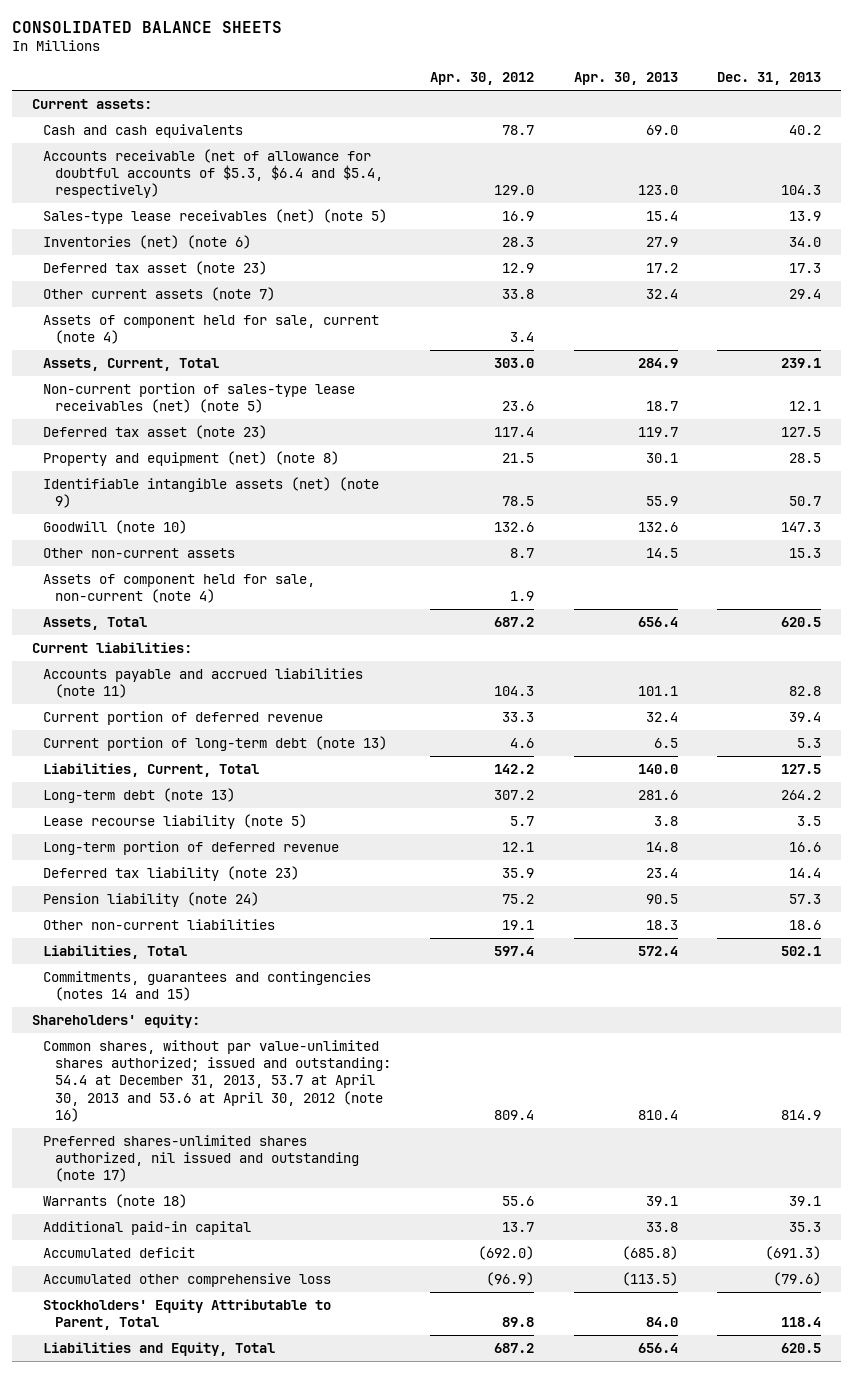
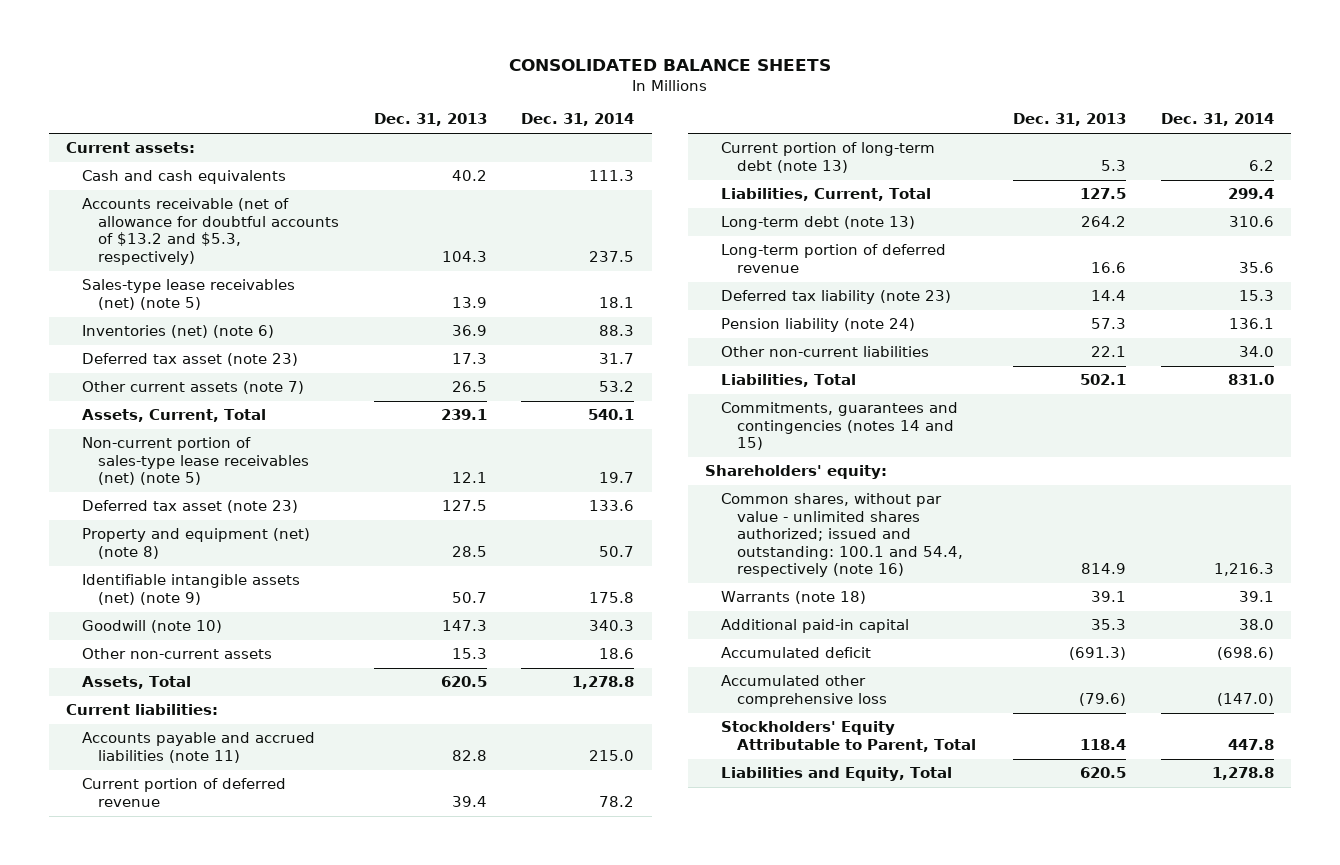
- | Apr. 30, 2012 | Apr. 30, 2013 | Dec. 31, 2013
+ | Dec. 31, 2013 | Dec. 31, 2014
- Accounts receivable (net of allowance for doubtful accounts of $5.3, $6.4 and $5.4, respectively) | 129.0 | 123.0 | 104.3
+ Accounts receivable (net of allowance for doubtful accounts of $13.2 and $5.3, respectively) | 104.3 | 237.5
- Inventories (net) (note 6) | 28.3 | 27.9 | 34.0
+ Inventories (net) (note 6) | 36.9 | 88.3
- Other current assets (note 7) | 33.8 | 32.4 | 29.4
- Assets of component held for sale, current (note 4) | 3.4 | |
+ Other current assets (note 7) | 26.5 | 53.2
- Assets of component held for sale, non-current (note 4) | 1.9 | |
- Lease recourse liability (note 5) | 5.7 | 3.8 | 3.5
- Other non-current liabilities | 19.1 | 18.3 | 18.6
+ Other non-current liabilities | 22.1 | 34.0
- Common shares, without par value-unlimited shares authorized; issued and outstanding: 54.4 at December 31, 2013, 53.7 at April 30, 2013 and 53.6 at April 30, 2012 (note 16) | 809.4 | 810.4 | 814.9
- Preferred shares-unlimited shares authorized, nil issued and outstanding (note 17)
+ Common shares, without par value - unlimited shares authorized; issued and outstanding: 100.1 and 54.4, respectively (note 16) | 814.9 | 1,216.3

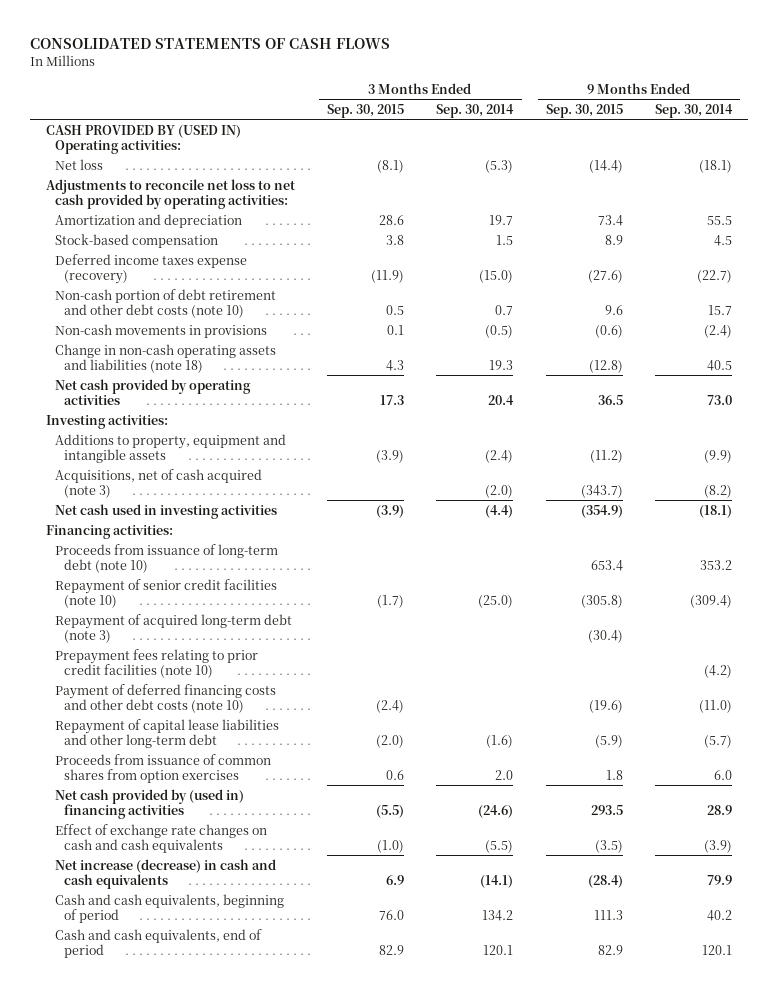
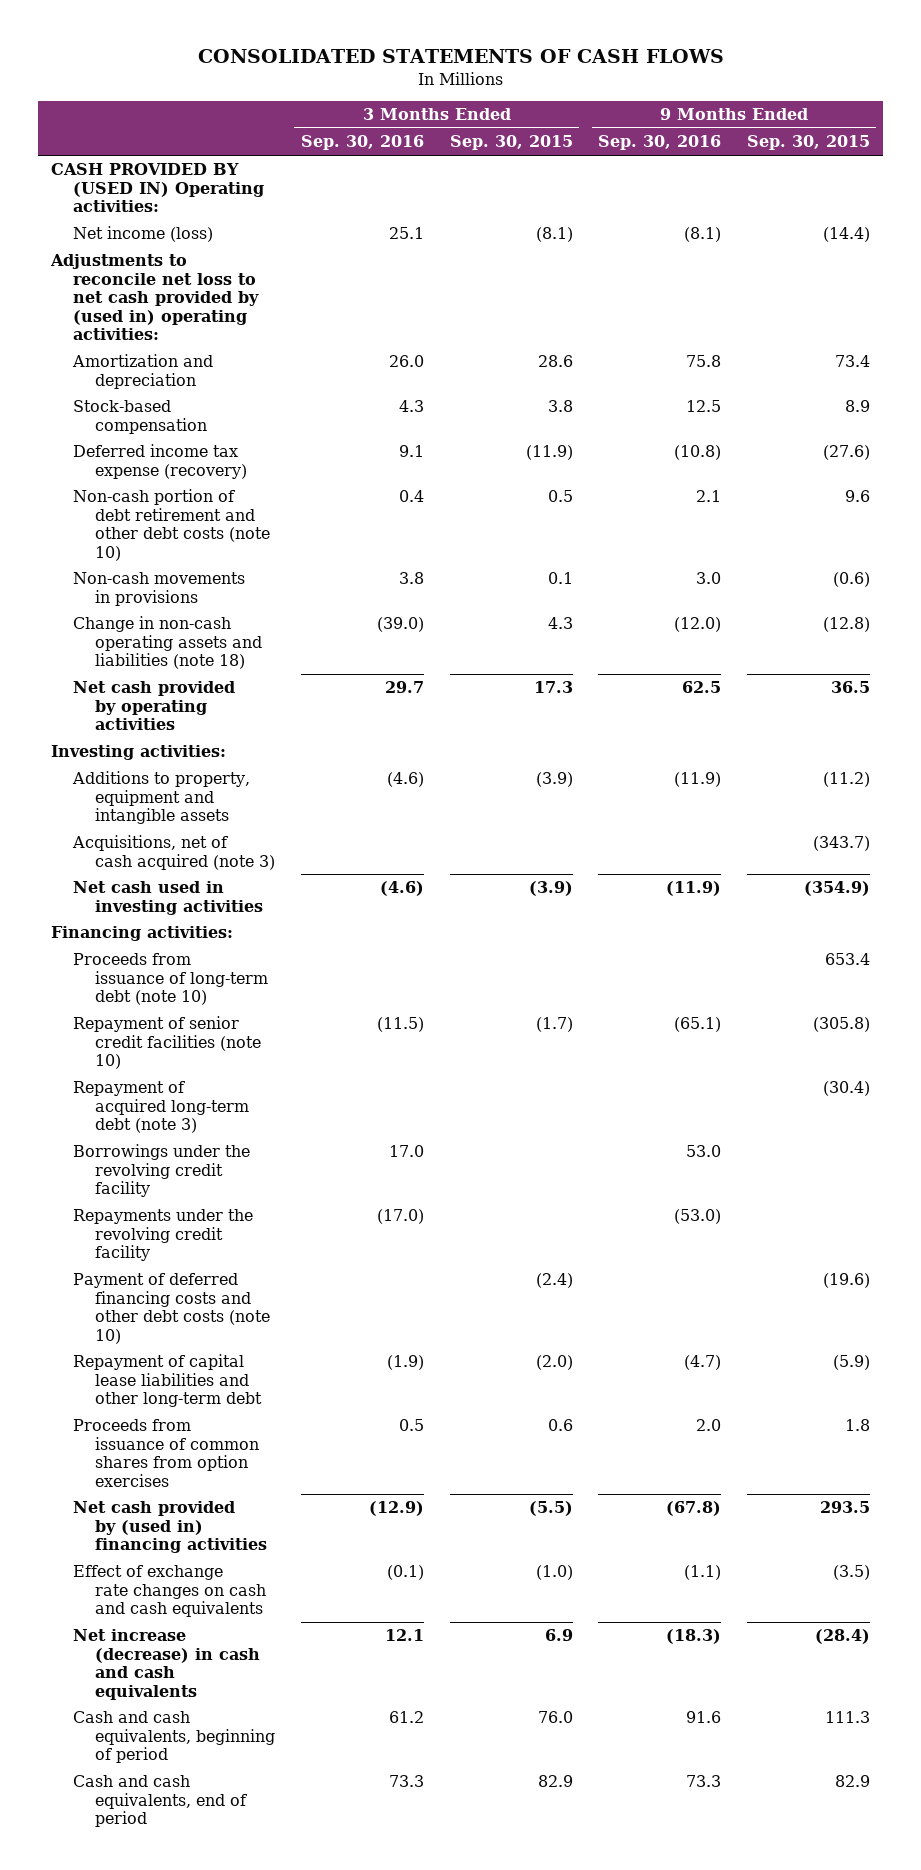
- | 3 Months Ended Sep. 30, 2015 | 3 Months Ended Sep. 30, 2014 | 9 Months Ended Sep. 30, 2015 | 9 Months Ended Sep. 30, 2014
+ | 3 Months Ended Sep. 30, 2016 | 3 Months Ended Sep. 30, 2015 | 9 Months Ended Sep. 30, 2016 | 9 Months Ended Sep. 30, 2015
- Net loss | (8.1) | (5.3) | (14.4) | (18.1)
- Adjustments to reconcile net loss to net cash provided by operating activities:
+ Net income (loss) | 25.1 | (8.1) | (8.1) | (14.4)
+ Adjustments to reconcile net loss to net cash provided by (used in) operating activities:
- Deferred income taxes expense (recovery) | (11.9) | (15.0) | (27.6) | (22.7)
+ Deferred income tax expense (recovery) | 9.1 | (11.9) | (10.8) | (27.6)
- Prepayment fees relating to prior credit facilities (note 10) | | | | (4.2)
+ Borrowings under the revolving credit facility | 17.0 | | 53.0 |
+ Repayments under the revolving credit facility | (17.0) | | (53.0) |

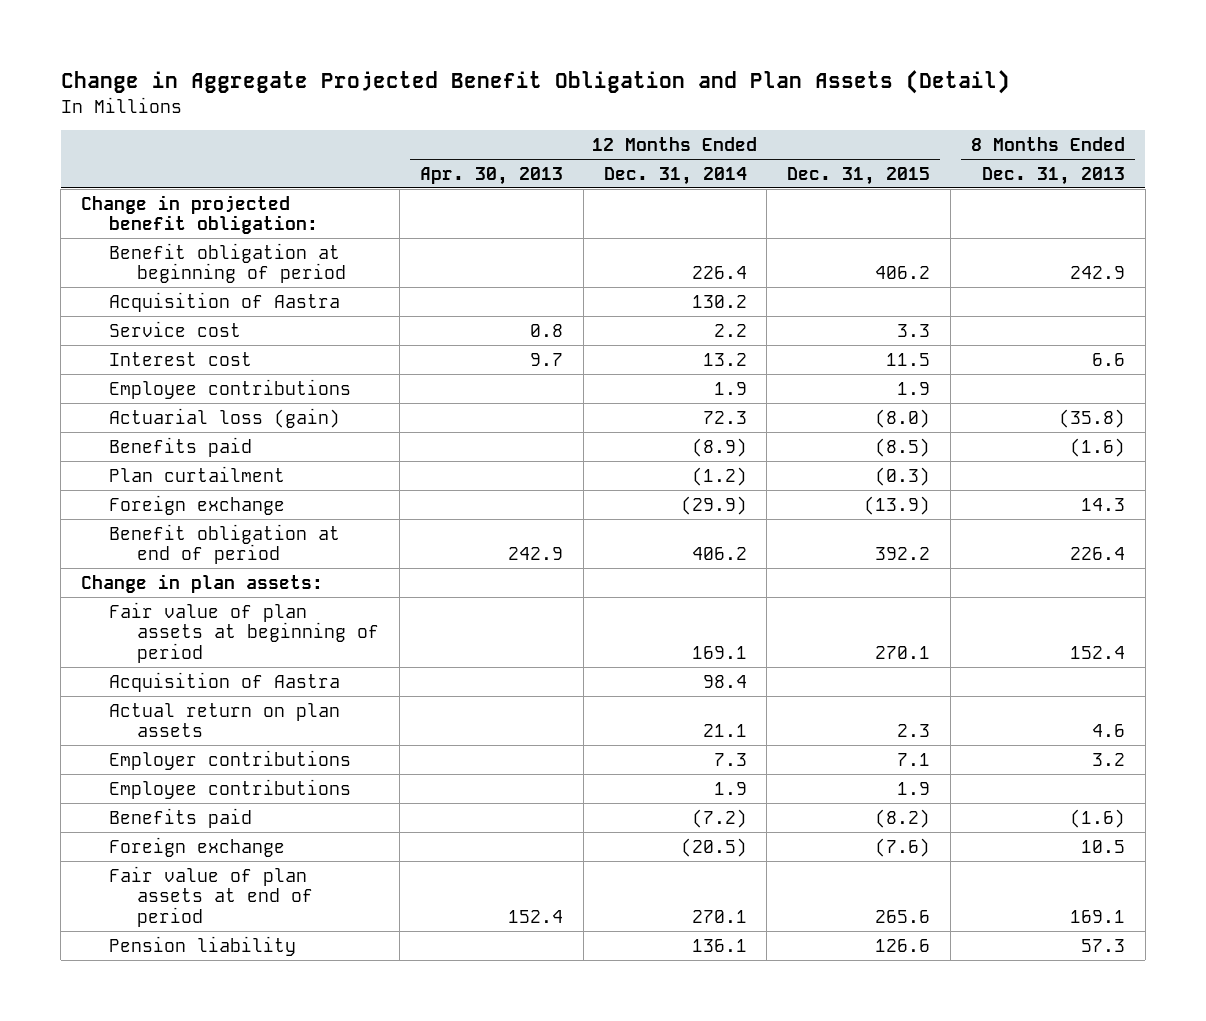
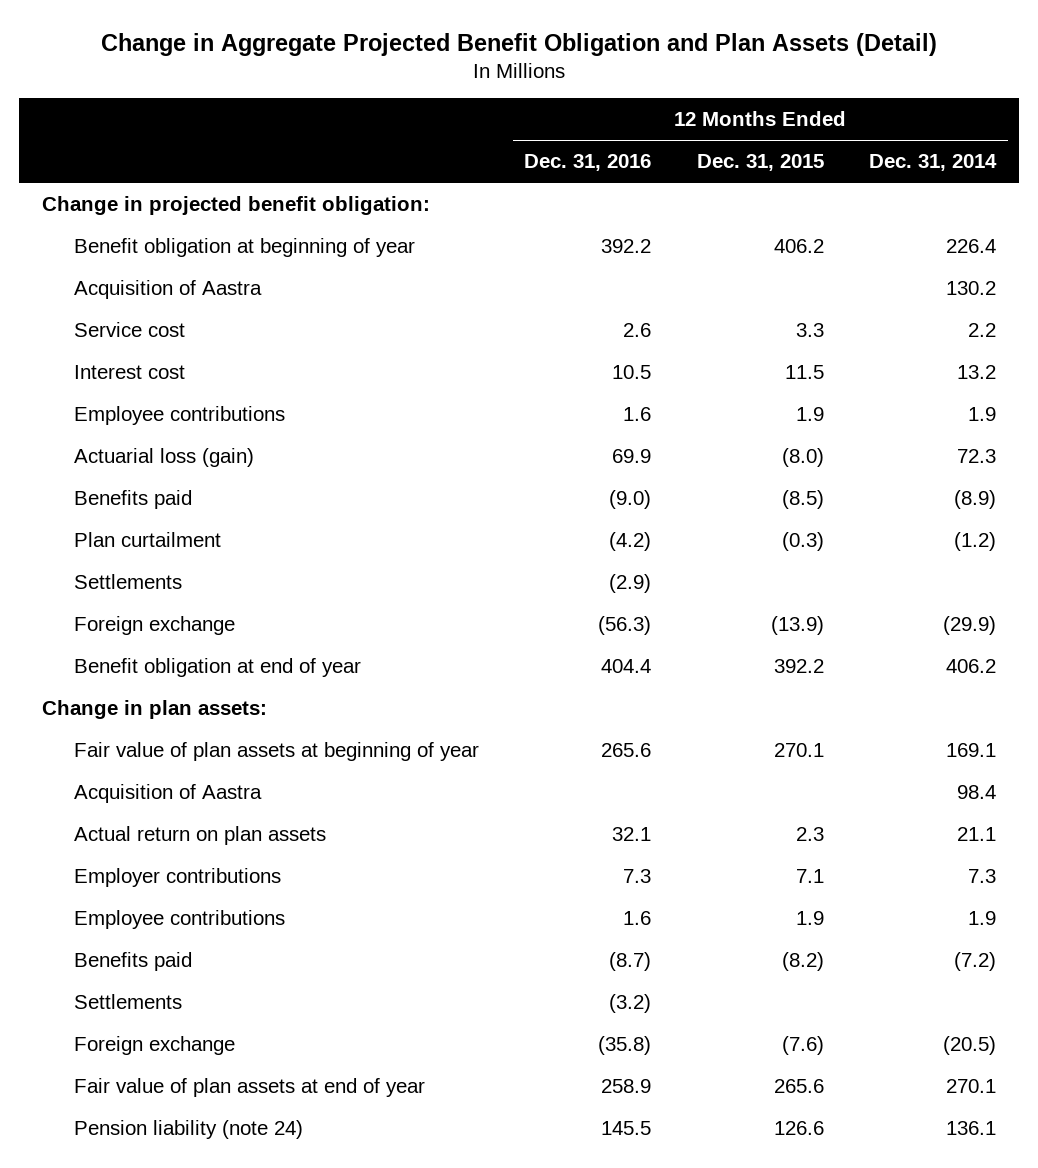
- | 12 Months Ended Apr. 30, 2013 | 12 Months Ended Dec. 31, 2014 | 12 Months Ended Dec. 31, 2015 | 8 Months Ended Dec. 31, 2013
+ | 12 Months Ended Dec. 31, 2016 | 12 Months Ended Dec. 31, 2015 | 12 Months Ended Dec. 31, 2014
- Benefit obligation at beginning of period | | 226.4 | 406.2 | 242.9
+ Benefit obligation at beginning of year | 392.2 | 406.2 | 226.4
+ Settlements | (2.9) | |
- Benefit obligation at end of period | 242.9 | 406.2 | 392.2 | 226.4
+ Benefit obligation at end of year | 404.4 | 392.2 | 406.2
- Fair value of plan assets at beginning of period | | 169.1 | 270.1 | 152.4
+ Fair value of plan assets at beginning of year | 265.6 | 270.1 | 169.1
+ Settlements | (3.2) | |
- Fair value of plan assets at end of period | 152.4 | 270.1 | 265.6 | 169.1
- Pension liability | | 136.1 | 126.6 | 57.3
+ Fair value of plan assets at end of year | 258.9 | 265.6 | 270.1
+ Pension liability (note 24) | 145.5 | 126.6 | 136.1

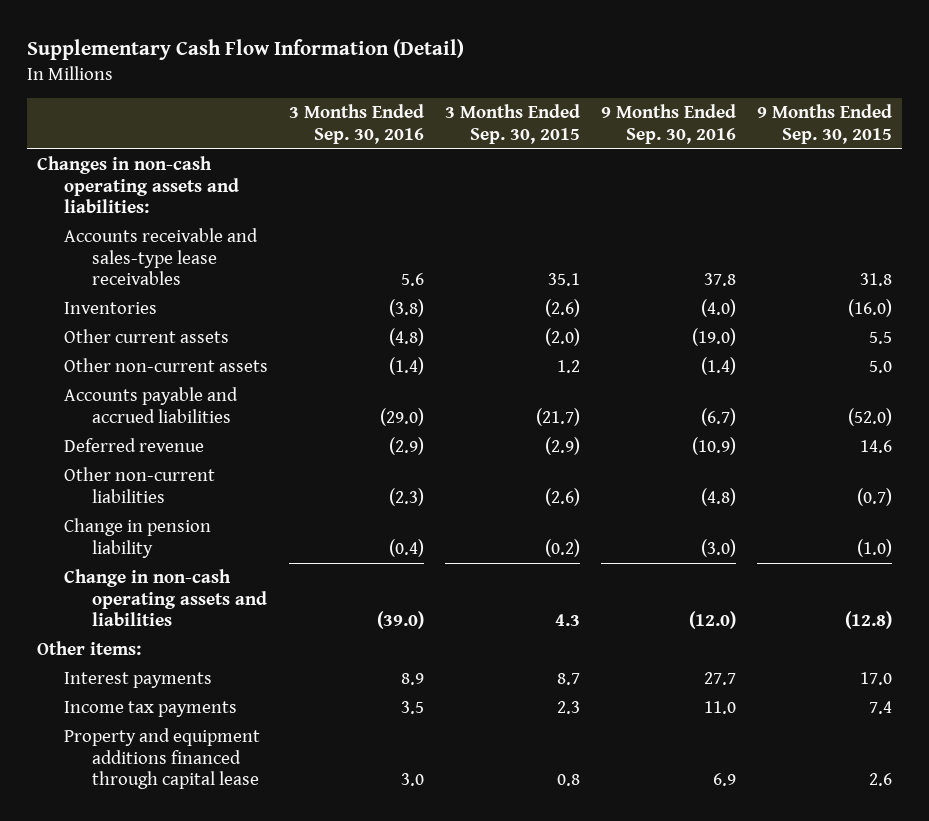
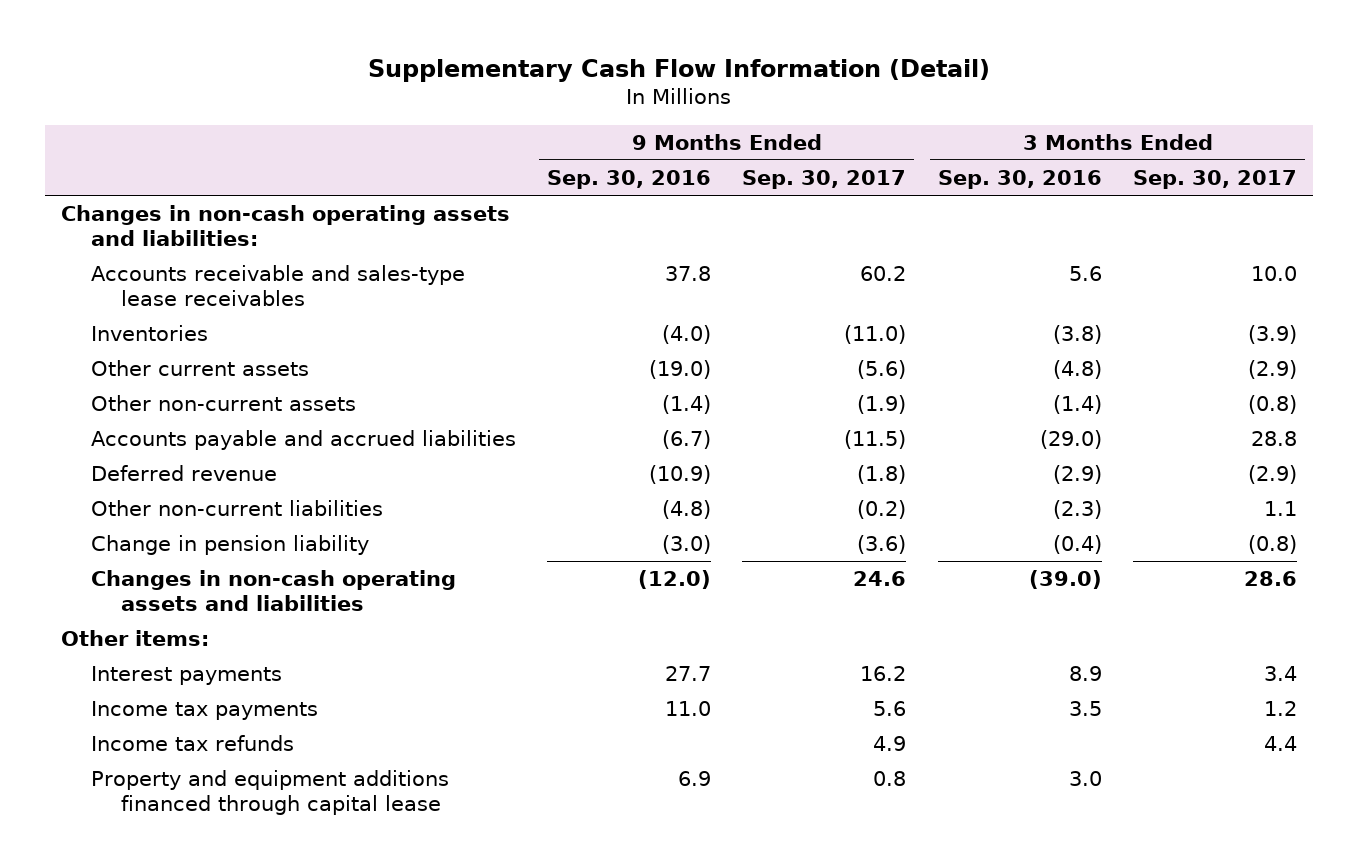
- | 3 Months Ended Sep. 30, 2016 | 3 Months Ended Sep. 30, 2015 | 9 Months Ended Sep. 30, 2016 | 9 Months Ended Sep. 30, 2015
+ | 9 Months Ended Sep. 30, 2016 | 9 Months Ended Sep. 30, 2017 | 3 Months Ended Sep. 30, 2016 | 3 Months Ended Sep. 30, 2017
- Change in non-cash operating assets and liabilities | (39.0) | 4.3 | (12.0) | (12.8)
+ Changes in non-cash operating assets and liabilities | (12.0) | 24.6 | (39.0) | 28.6
+ Income tax refunds | | 4.9 | | 4.4

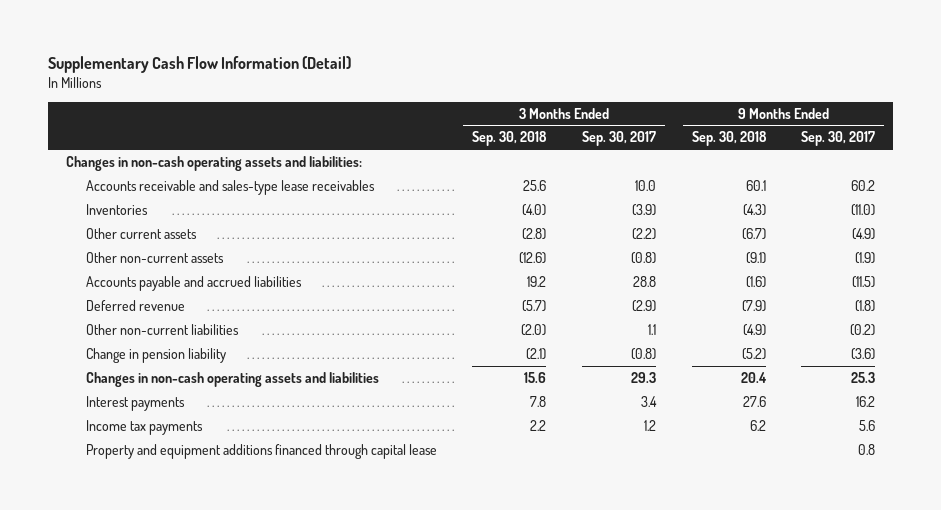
- | 9 Months Ended Sep. 30, 2016 | 9 Months Ended Sep. 30, 2017 | 3 Months Ended Sep. 30, 2016 | 3 Months Ended Sep. 30, 2017
+ | 3 Months Ended Sep. 30, 2018 | 3 Months Ended Sep. 30, 2017 | 9 Months Ended Sep. 30, 2018 | 9 Months Ended Sep. 30, 2017
- Other current assets | (19.0) | (5.6) | (4.8) | (2.9)
+ Other current assets | (2.8) | (2.2) | (6.7) | (4.9)
- Changes in non-cash operating assets and liabilities | (12.0) | 24.6 | (39.0) | 28.6
- Other items:
+ Changes in non-cash operating assets and liabilities | 15.6 | 29.3 | 20.4 | 25.3
- Income tax refunds | | 4.9 | | 4.4

